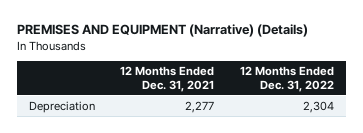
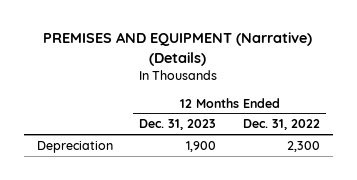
- | 12 Months Ended Dec. 31, 2021 | 12 Months Ended Dec. 31, 2022
+ | 12 Months Ended Dec. 31, 2023 | 12 Months Ended Dec. 31, 2022
- Depreciation | 2,277 | 2,304
+ Depreciation | 1,900 | 2,300

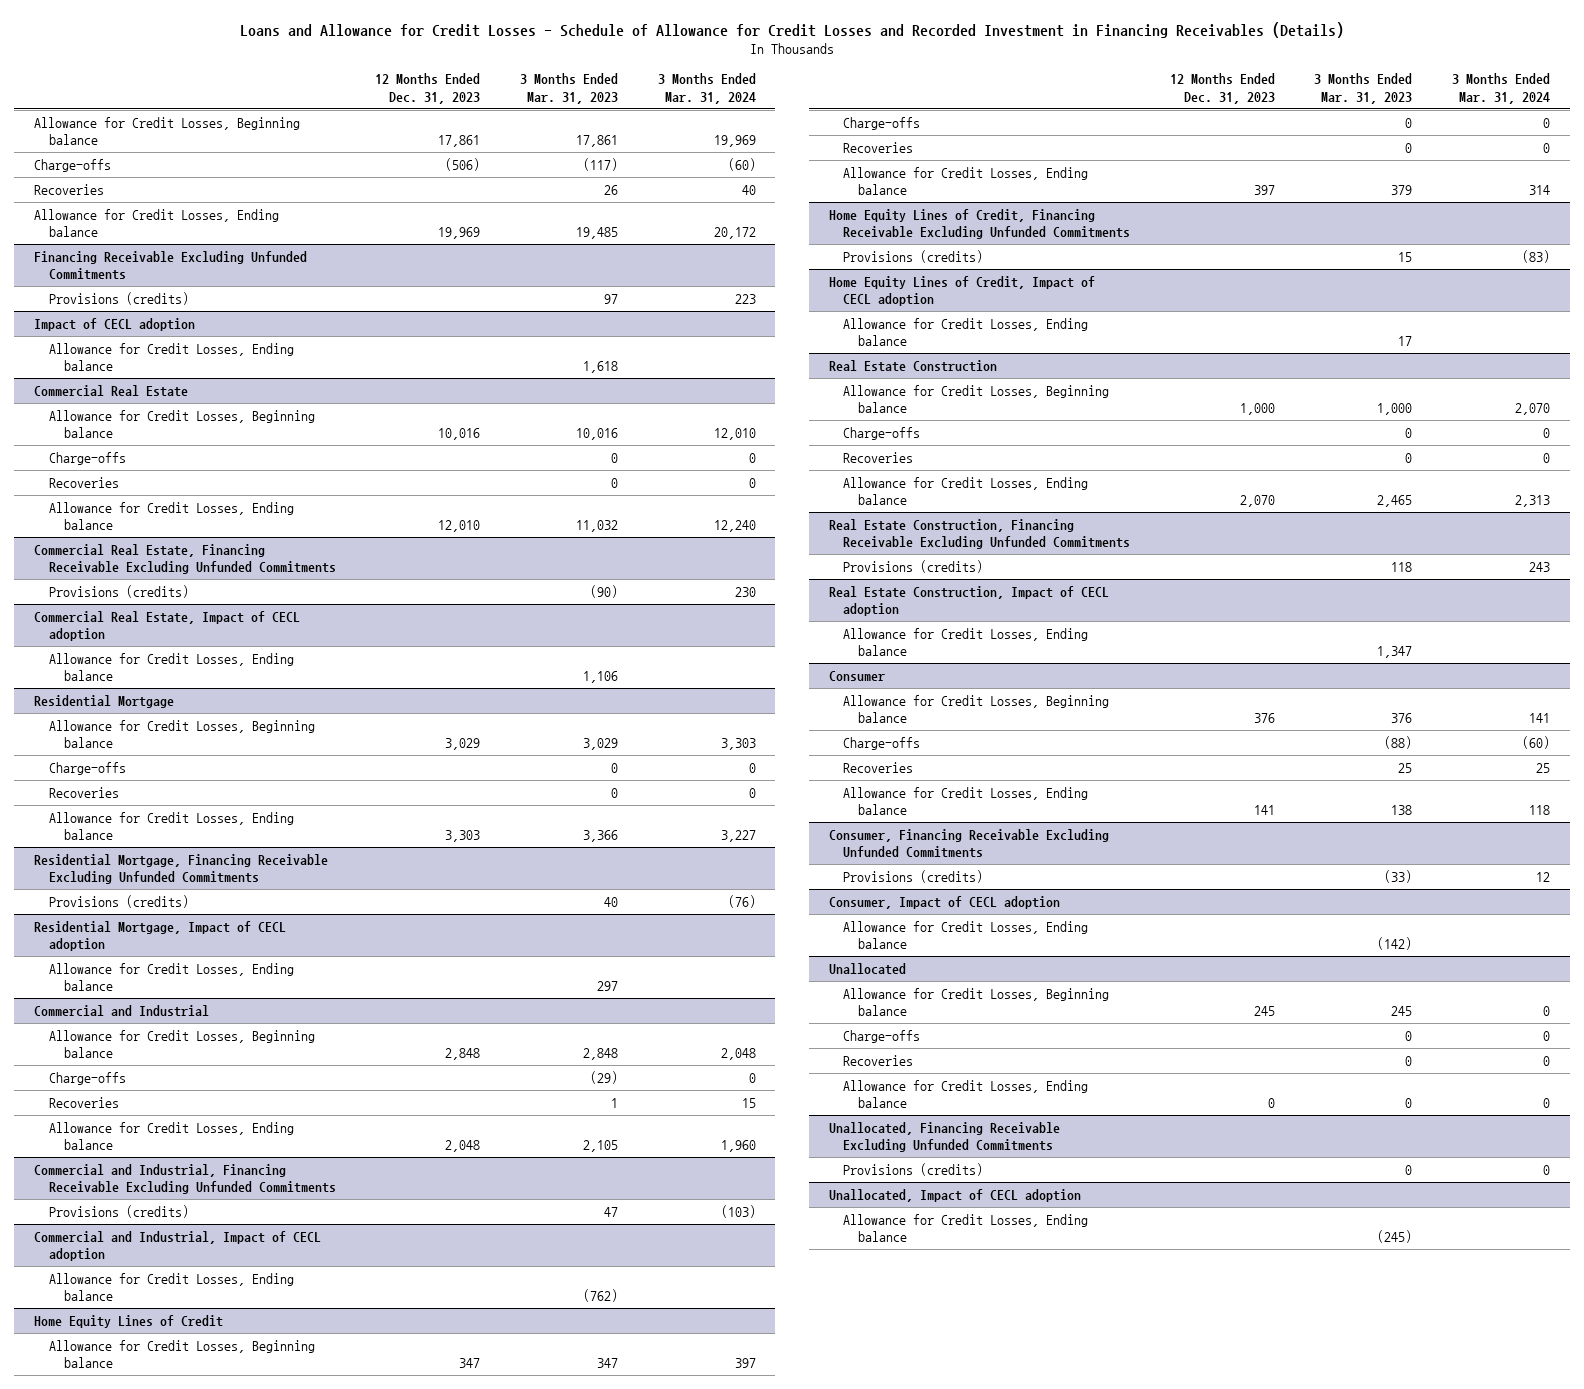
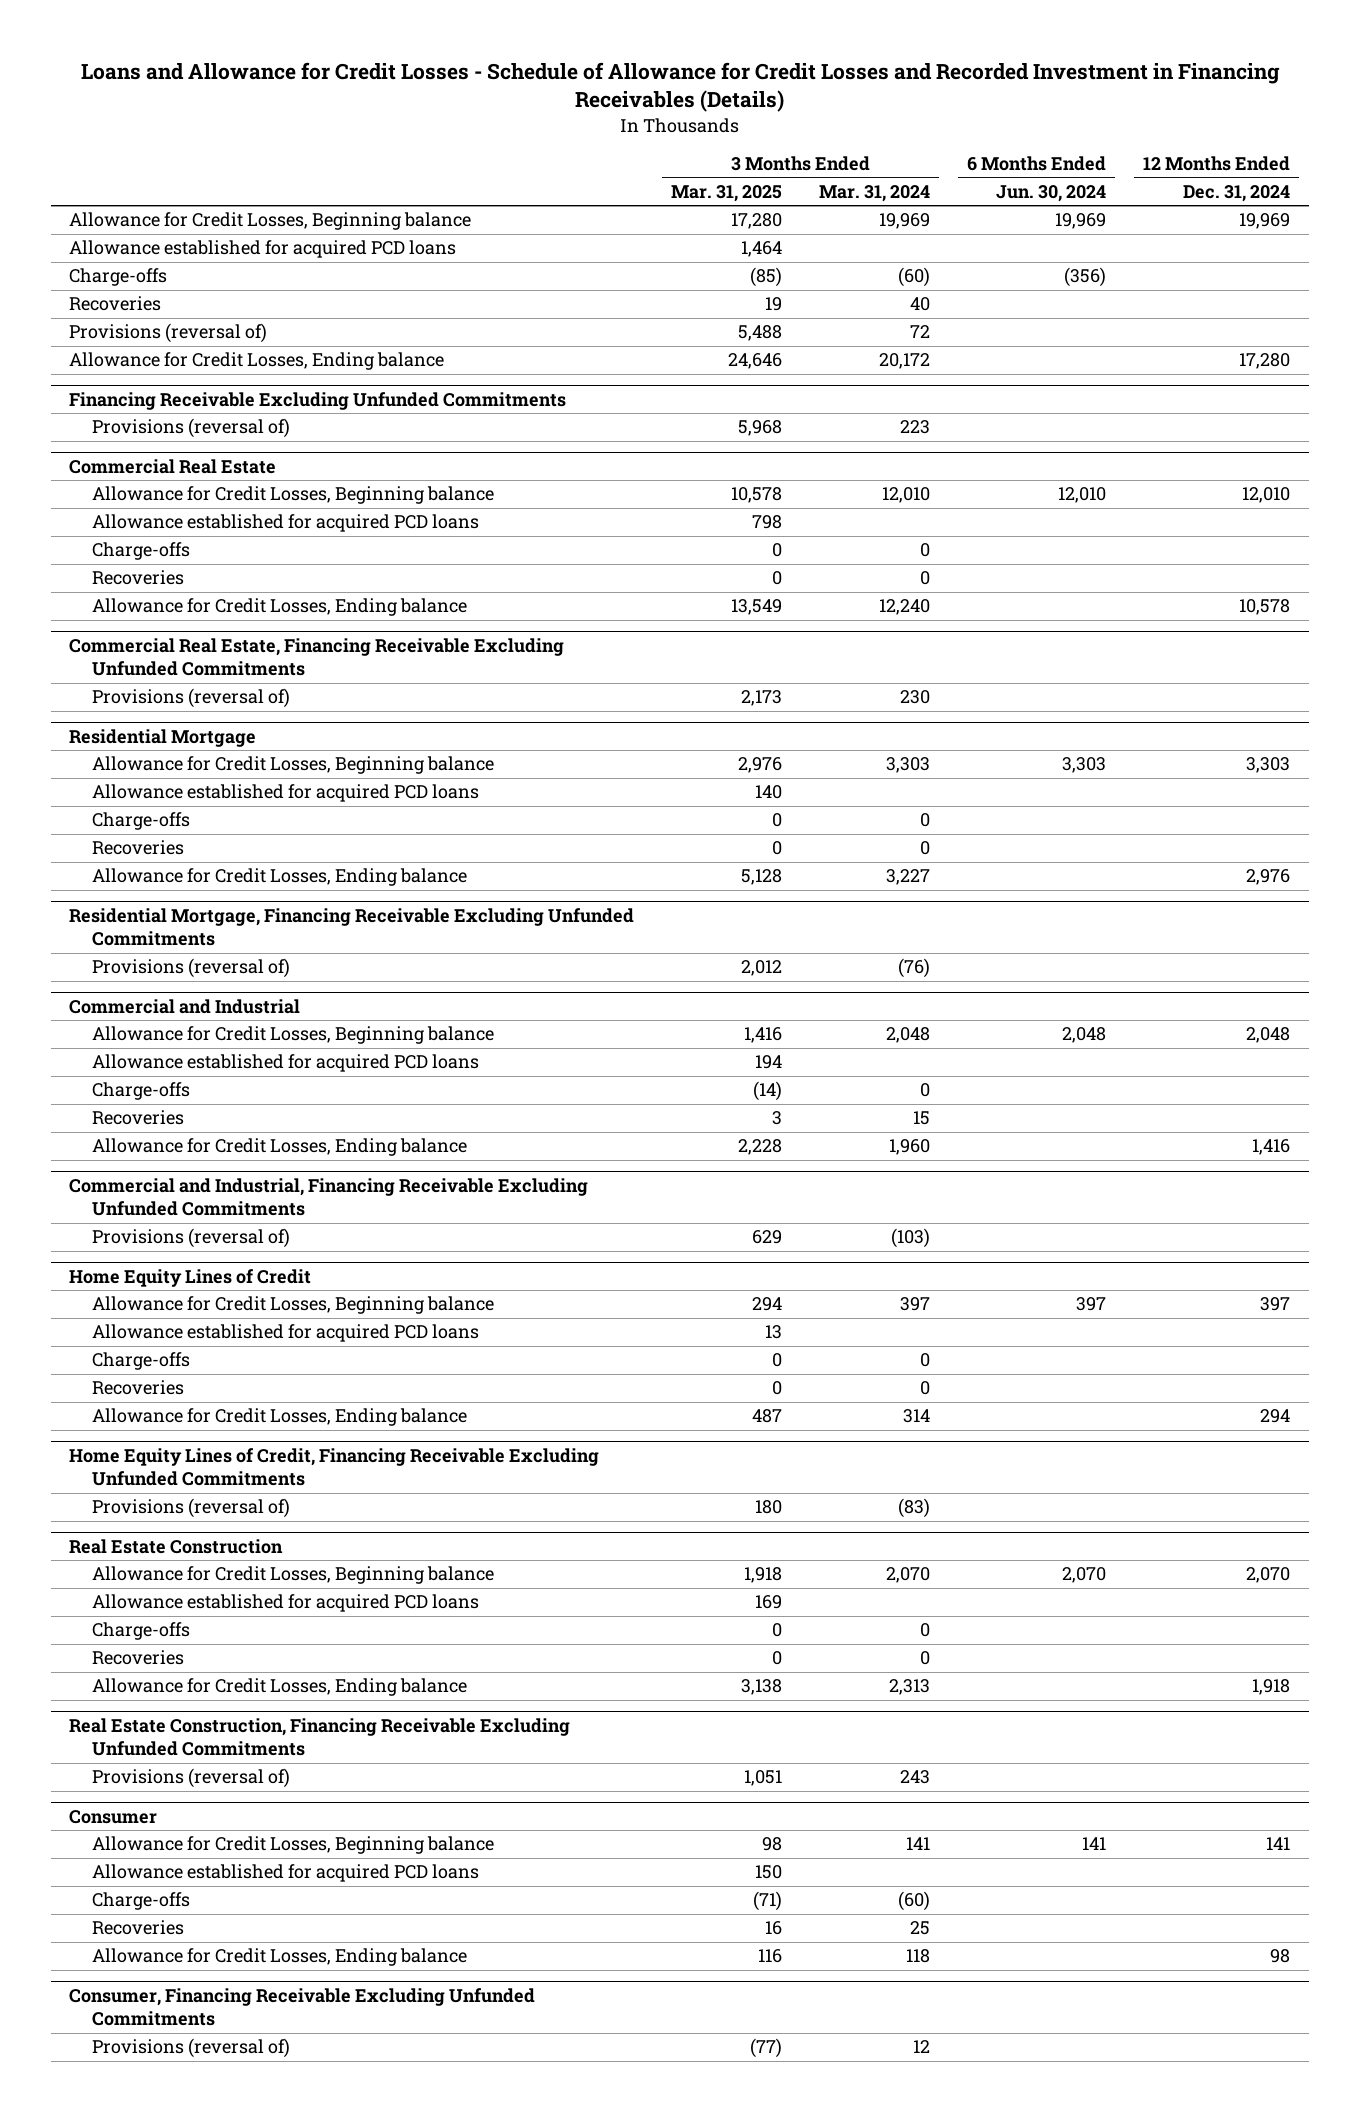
- | 12 Months Ended Dec. 31, 2023 | 3 Months Ended Mar. 31, 2023 | 3 Months Ended Mar. 31, 2024
+ | 3 Months Ended Mar. 31, 2025 | 3 Months Ended Mar. 31, 2024 | 6 Months Ended Jun. 30, 2024 | 12 Months Ended Dec. 31, 2024
+ Allowance established for acquired PCD loans | 1,464 | | |
+ Provisions (reversal of) | 5,488 | 72 | |
@ Financing Receivable Excluding Unfunded Commitments
- Provisions (credits) | | 97 | 223
- Impact of CECL adoption
- Allowance for Credit Losses, Ending balance | | 1,618 |
@ Financing Receivable Excluding Unfunded Commitments
+ Provisions (reversal of) | 5,968 | 223 | |
@ Commercial Real Estate
+ Allowance established for acquired PCD loans | 798 | | |
@ Commercial Real Estate, Financing Receivable Excluding Unfunded Commitments
- Provisions (credits) | | (90) | 230
- Commercial Real Estate, Impact of CECL adoption
- Allowance for Credit Losses, Ending balance | | 1,106 |
@ Commercial Real Estate, Financing Receivable Excluding Unfunded Commitments
+ Provisions (reversal of) | 2,173 | 230 | |
@ Residential Mortgage
+ Allowance established for acquired PCD loans | 140 | | |
@ Residential Mortgage, Financing Receivable Excluding Unfunded Commitments
- Provisions (credits) | | 40 | (76)
- Residential Mortgage, Impact of CECL adoption
- Allowance for Credit Losses, Ending balance | | 297 |
@ Residential Mortgage, Financing Receivable Excluding Unfunded Commitments
+ Provisions (reversal of) | 2,012 | (76) | |
@ Commercial and Industrial
+ Allowance established for acquired PCD loans | 194 | | |
@ Commercial and Industrial, Financing Receivable Excluding Unfunded Commitments
- Provisions (credits) | | 47 | (103)
- Commercial and Industrial, Impact of CECL adoption
- Allowance for Credit Losses, Ending balance | | (762) |
@ Commercial and Industrial, Financing Receivable Excluding Unfunded Commitments
+ Provisions (reversal of) | 629 | (103) | |
@ Home Equity Lines of Credit
+ Allowance established for acquired PCD loans | 13 | | |
@ Home Equity Lines of Credit, Financing Receivable Excluding Unfunded Commitments
- Provisions (credits) | | 15 | (83)
- Home Equity Lines of Credit, Impact of CECL adoption
- Allowance for Credit Losses, Ending balance | | 17 |
@ Home Equity Lines of Credit, Financing Receivable Excluding Unfunded Commitments
+ Provisions (reversal of) | 180 | (83) | |
@ Real Estate Construction
+ Allowance established for acquired PCD loans | 169 | | |
@ Real Estate Construction, Financing Receivable Excluding Unfunded Commitments
- Provisions (credits) | | 118 | 243
- Real Estate Construction, Impact of CECL adoption
- Allowance for Credit Losses, Ending balance | | 1,347 |
@ Real Estate Construction, Financing Receivable Excluding Unfunded Commitments
+ Provisions (reversal of) | 1,051 | 243 | |
@ Consumer
+ Allowance established for acquired PCD loans | 150 | | |
@ Consumer, Financing Receivable Excluding Unfunded Commitments
- Provisions (credits) | | (33) | 12
- Consumer, Impact of CECL adoption
- Allowance for Credit Losses, Ending balance | | (142) |
- Unallocated
- Allowance for Credit Losses, Beginning balance | 245 | 245 | 0
- Charge-offs | | 0 | 0
- Recoveries | | 0 | 0
- Allowance for Credit Losses, Ending balance | 0 | 0 | 0
- Unallocated, Financing Receivable Excluding Unfunded Commitments
- Provisions (credits) | | 0 | 0
- Unallocated, Impact of CECL adoption
- Allowance for Credit Losses, Ending balance | | (245) |
@ Consumer, Financing Receivable Excluding Unfunded Commitments
+ Provisions (reversal of) | (77) | 12 | |

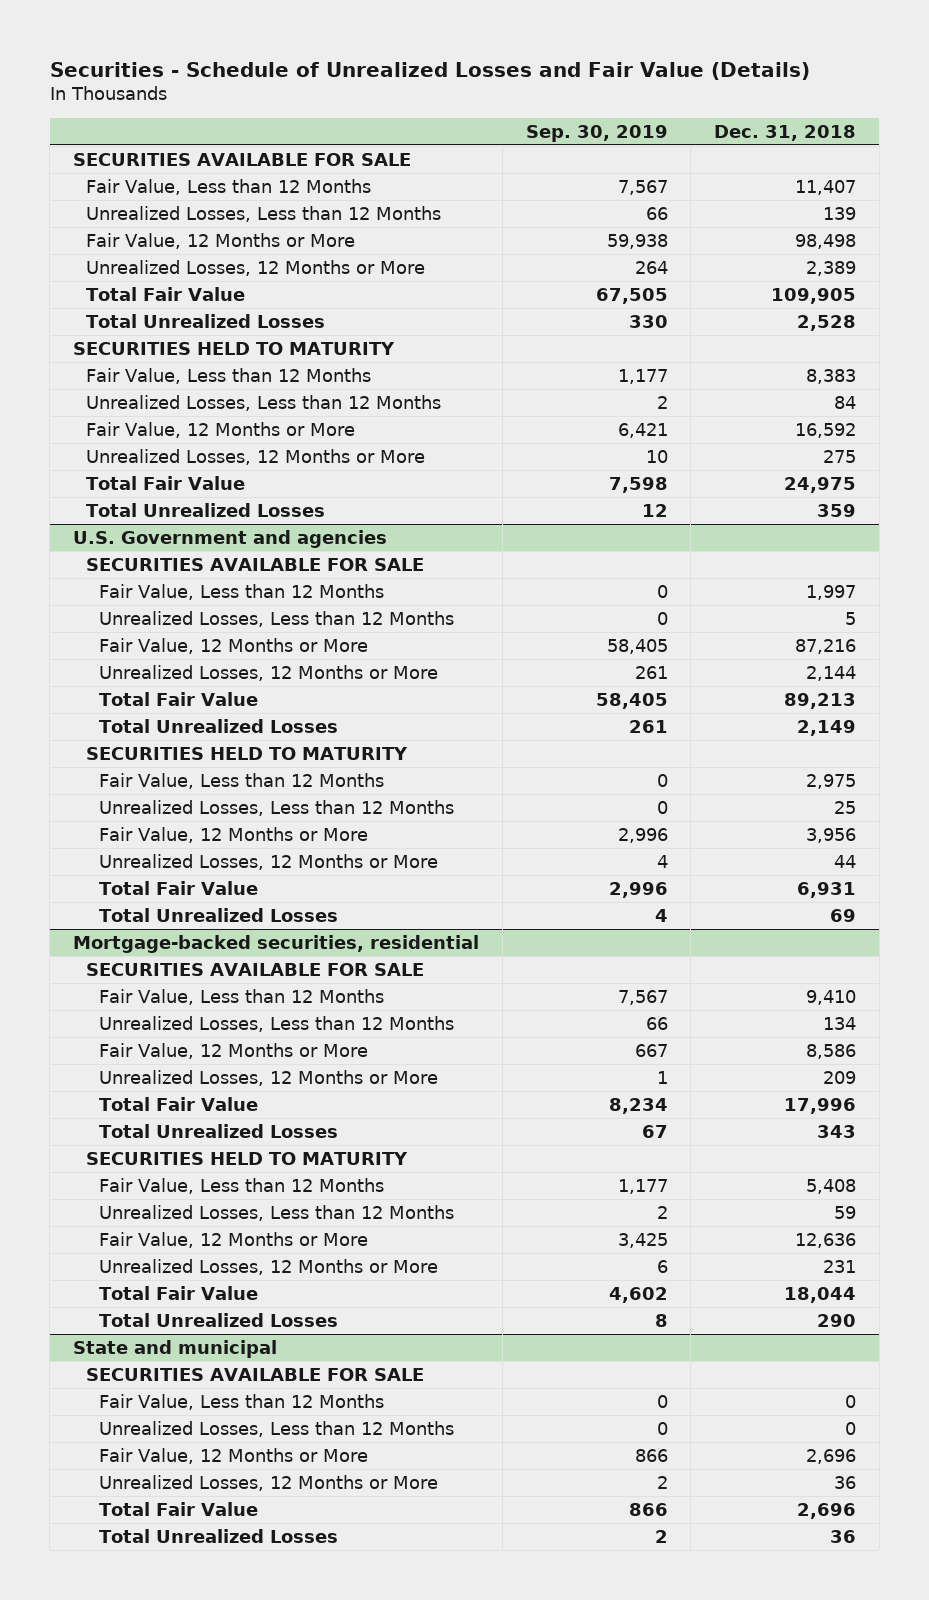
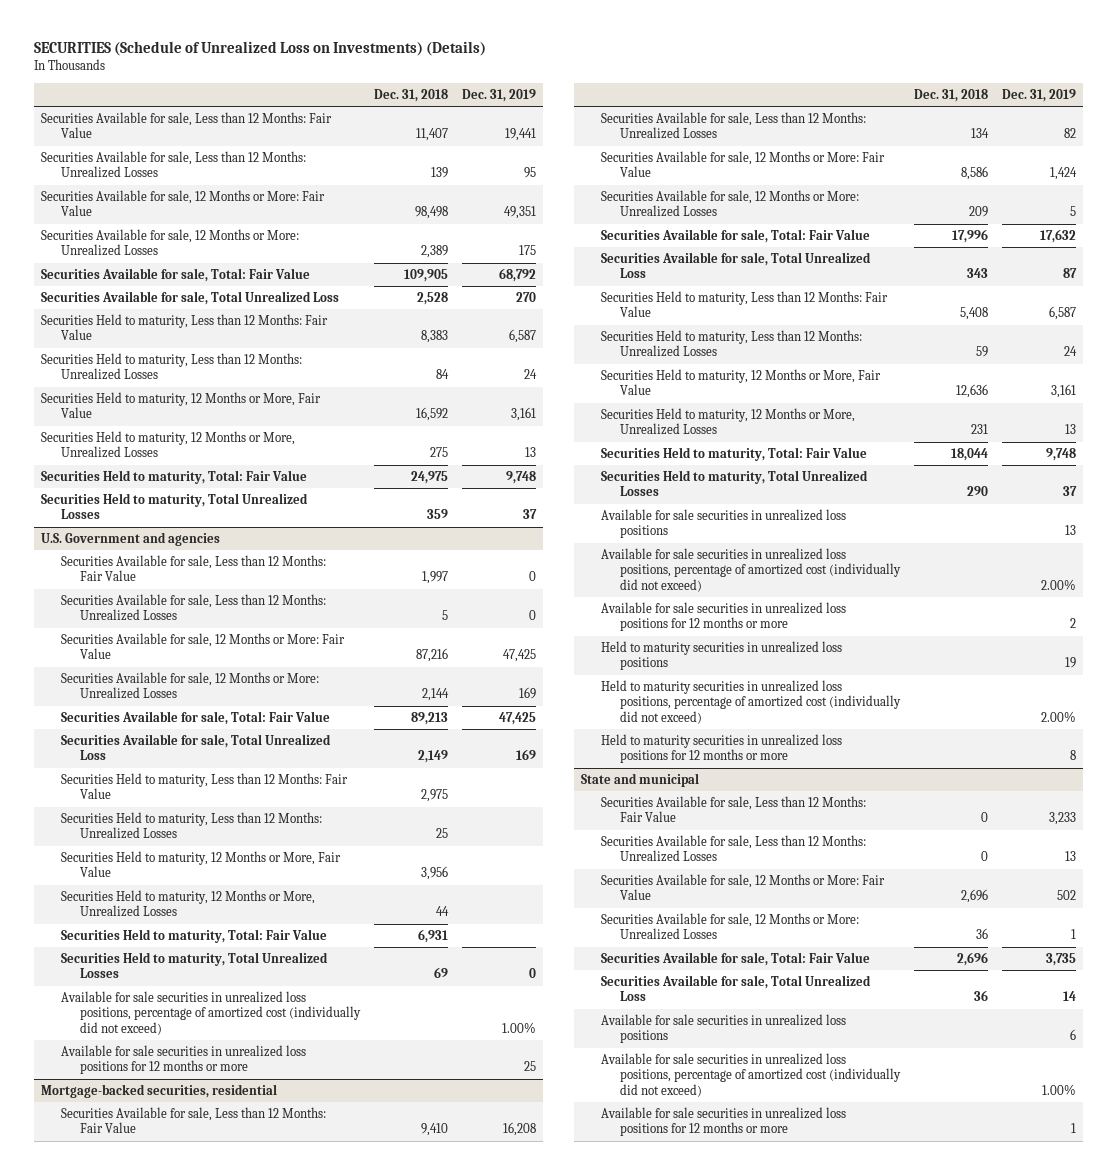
- Securities - Schedule of Unrealized Losses and Fair Value (Details)
+ SECURITIES (Schedule of Unrealized Loss on Investments) (Details)
- | Sep. 30, 2019 | Dec. 31, 2018
+ | Dec. 31, 2018 | Dec. 31, 2019
- SECURITIES AVAILABLE FOR SALE
- Fair Value, Less than 12 Months | 7,567 | 11,407
- Unrealized Losses, Less than 12 Months | 66 | 139
- Fair Value, 12 Months or More | 59,938 | 98,498
- Unrealized Losses, 12 Months or More | 264 | 2,389
- Total Fair Value | 67,505 | 109,905
- Total Unrealized Losses | 330 | 2,528
- SECURITIES HELD TO MATURITY
- Fair Value, Less than 12 Months | 1,177 | 8,383
- Unrealized Losses, Less than 12 Months | 2 | 84
- Fair Value, 12 Months or More | 6,421 | 16,592
- Unrealized Losses, 12 Months or More | 10 | 275
- Total Fair Value | 7,598 | 24,975
- Total Unrealized Losses | 12 | 359
+ Securities Available for sale, Less than 12 Months: Fair Value | 11,407 | 19,441
+ Securities Available for sale, Less than 12 Months: Unrealized Losses | 139 | 95
+ Securities Available for sale, 12 Months or More: Fair Value | 98,498 | 49,351
+ Securities Available for sale, 12 Months or More: Unrealized Losses | 2,389 | 175
+ Securities Available for sale, Total: Fair Value | 109,905 | 68,792
+ Securities Available for sale, Total Unrealized Loss | 2,528 | 270
+ Securities Held to maturity, Less than 12 Months: Fair Value | 8,383 | 6,587
+ Securities Held to maturity, Less than 12 Months: Unrealized Losses | 84 | 24
+ Securities Held to maturity, 12 Months or More, Fair Value | 16,592 | 3,161
+ Securities Held to maturity, 12 Months or More, Unrealized Losses | 275 | 13
+ Securities Held to maturity, Total: Fair Value | 24,975 | 9,748
+ Securities Held to maturity, Total Unrealized Losses | 359 | 37
@ U.S. Government and agencies
- SECURITIES AVAILABLE FOR SALE
- Fair Value, Less than 12 Months | 0 | 1,997
- Unrealized Losses, Less than 12 Months | 0 | 5
- Fair Value, 12 Months or More | 58,405 | 87,216
- Unrealized Losses, 12 Months or More | 261 | 2,144
- Total Fair Value | 58,405 | 89,213
- Total Unrealized Losses | 261 | 2,149
- SECURITIES HELD TO MATURITY
- Fair Value, Less than 12 Months | 0 | 2,975
- Unrealized Losses, Less than 12 Months | 0 | 25
- Fair Value, 12 Months or More | 2,996 | 3,956
- Unrealized Losses, 12 Months or More | 4 | 44
- Total Fair Value | 2,996 | 6,931
- Total Unrealized Losses | 4 | 69
+ Securities Available for sale, Less than 12 Months: Fair Value | 1,997 | 0
+ Securities Available for sale, Less than 12 Months: Unrealized Losses | 5 | 0
+ Securities Available for sale, 12 Months or More: Fair Value | 87,216 | 47,425
+ Securities Available for sale, 12 Months or More: Unrealized Losses | 2,144 | 169
+ Securities Available for sale, Total: Fair Value | 89,213 | 47,425
+ Securities Available for sale, Total Unrealized Loss | 2,149 | 169
+ Securities Held to maturity, Less than 12 Months: Fair Value | 2,975 |
+ Securities Held to maturity, Less than 12 Months: Unrealized Losses | 25 |
+ Securities Held to maturity, 12 Months or More, Fair Value | 3,956 |
+ Securities Held to maturity, 12 Months or More, Unrealized Losses | 44 |
+ Securities Held to maturity, Total: Fair Value | 6,931 |
+ Securities Held to maturity, Total Unrealized Losses | 69 | 0
+ Available for sale securities in unrealized loss positions, percentage of amortized cost (individually did not exceed) | | 1.00%
+ Available for sale securities in unrealized loss positions for 12 months or more | | 25
@ Mortgage-backed securities, residential
- SECURITIES AVAILABLE FOR SALE
- Fair Value, Less than 12 Months | 7,567 | 9,410
- Unrealized Losses, Less than 12 Months | 66 | 134
- Fair Value, 12 Months or More | 667 | 8,586
- Unrealized Losses, 12 Months or More | 1 | 209
- Total Fair Value | 8,234 | 17,996
- Total Unrealized Losses | 67 | 343
- SECURITIES HELD TO MATURITY
- Fair Value, Less than 12 Months | 1,177 | 5,408
- Unrealized Losses, Less than 12 Months | 2 | 59
- Fair Value, 12 Months or More | 3,425 | 12,636
- Unrealized Losses, 12 Months or More | 6 | 231
- Total Fair Value | 4,602 | 18,044
- Total Unrealized Losses | 8 | 290
+ Securities Available for sale, Less than 12 Months: Fair Value | 9,410 | 16,208
+ Securities Available for sale, Less than 12 Months: Unrealized Losses | 134 | 82
+ Securities Available for sale, 12 Months or More: Fair Value | 8,586 | 1,424
+ Securities Available for sale, 12 Months or More: Unrealized Losses | 209 | 5
+ Securities Available for sale, Total: Fair Value | 17,996 | 17,632
+ Securities Available for sale, Total Unrealized Loss | 343 | 87
+ Securities Held to maturity, Less than 12 Months: Fair Value | 5,408 | 6,587
+ Securities Held to maturity, Less than 12 Months: Unrealized Losses | 59 | 24
+ Securities Held to maturity, 12 Months or More, Fair Value | 12,636 | 3,161
+ Securities Held to maturity, 12 Months or More, Unrealized Losses | 231 | 13
+ Securities Held to maturity, Total: Fair Value | 18,044 | 9,748
+ Securities Held to maturity, Total Unrealized Losses | 290 | 37
+ Available for sale securities in unrealized loss positions | | 13
+ Available for sale securities in unrealized loss positions, percentage of amortized cost (individually did not exceed) | | 2.00%
+ Available for sale securities in unrealized loss positions for 12 months or more | | 2
+ Held to maturity securities in unrealized loss positions | | 19
+ Held to maturity securities in unrealized loss positions, percentage of amortized cost (individually did not exceed) | | 2.00%
+ Held to maturity securities in unrealized loss positions for 12 months or more | | 8
@ State and municipal
- SECURITIES AVAILABLE FOR SALE
- Fair Value, Less than 12 Months | 0 | 0
- Unrealized Losses, Less than 12 Months | 0 | 0
- Fair Value, 12 Months or More | 866 | 2,696
- Unrealized Losses, 12 Months or More | 2 | 36
- Total Fair Value | 866 | 2,696
- Total Unrealized Losses | 2 | 36
+ Securities Available for sale, Less than 12 Months: Fair Value | 0 | 3,233
+ Securities Available for sale, Less than 12 Months: Unrealized Losses | 0 | 13
+ Securities Available for sale, 12 Months or More: Fair Value | 2,696 | 502
+ Securities Available for sale, 12 Months or More: Unrealized Losses | 36 | 1
+ Securities Available for sale, Total: Fair Value | 2,696 | 3,735
+ Securities Available for sale, Total Unrealized Loss | 36 | 14
+ Available for sale securities in unrealized loss positions | | 6
+ Available for sale securities in unrealized loss positions, percentage of amortized cost (individually did not exceed) | | 1.00%
+ Available for sale securities in unrealized loss positions for 12 months or more | | 1

